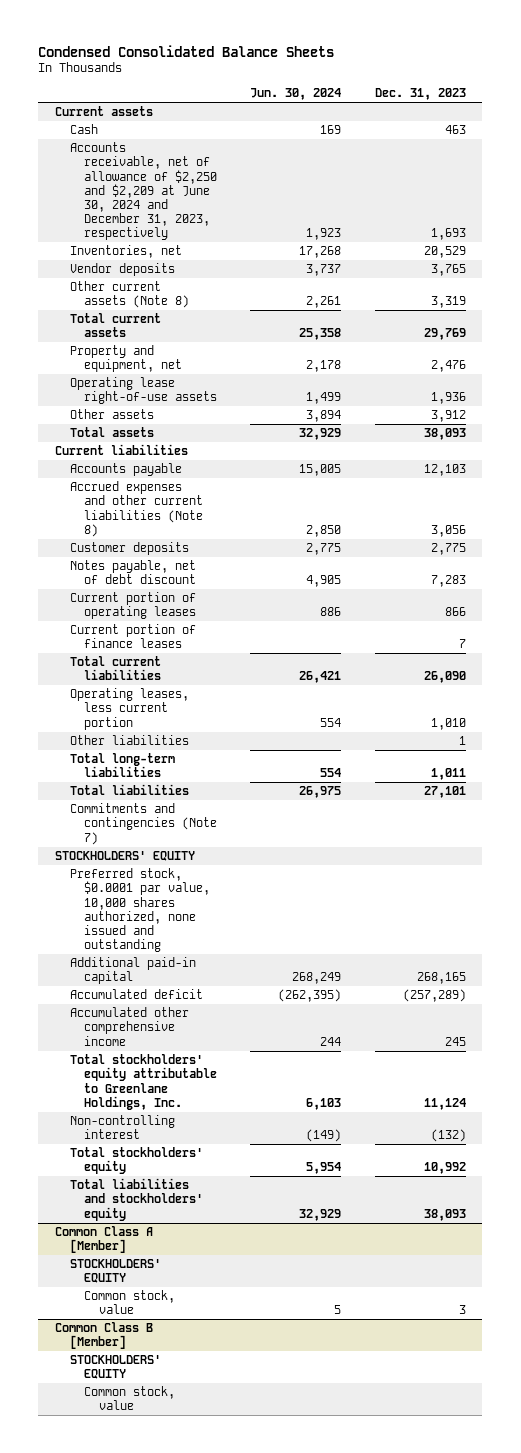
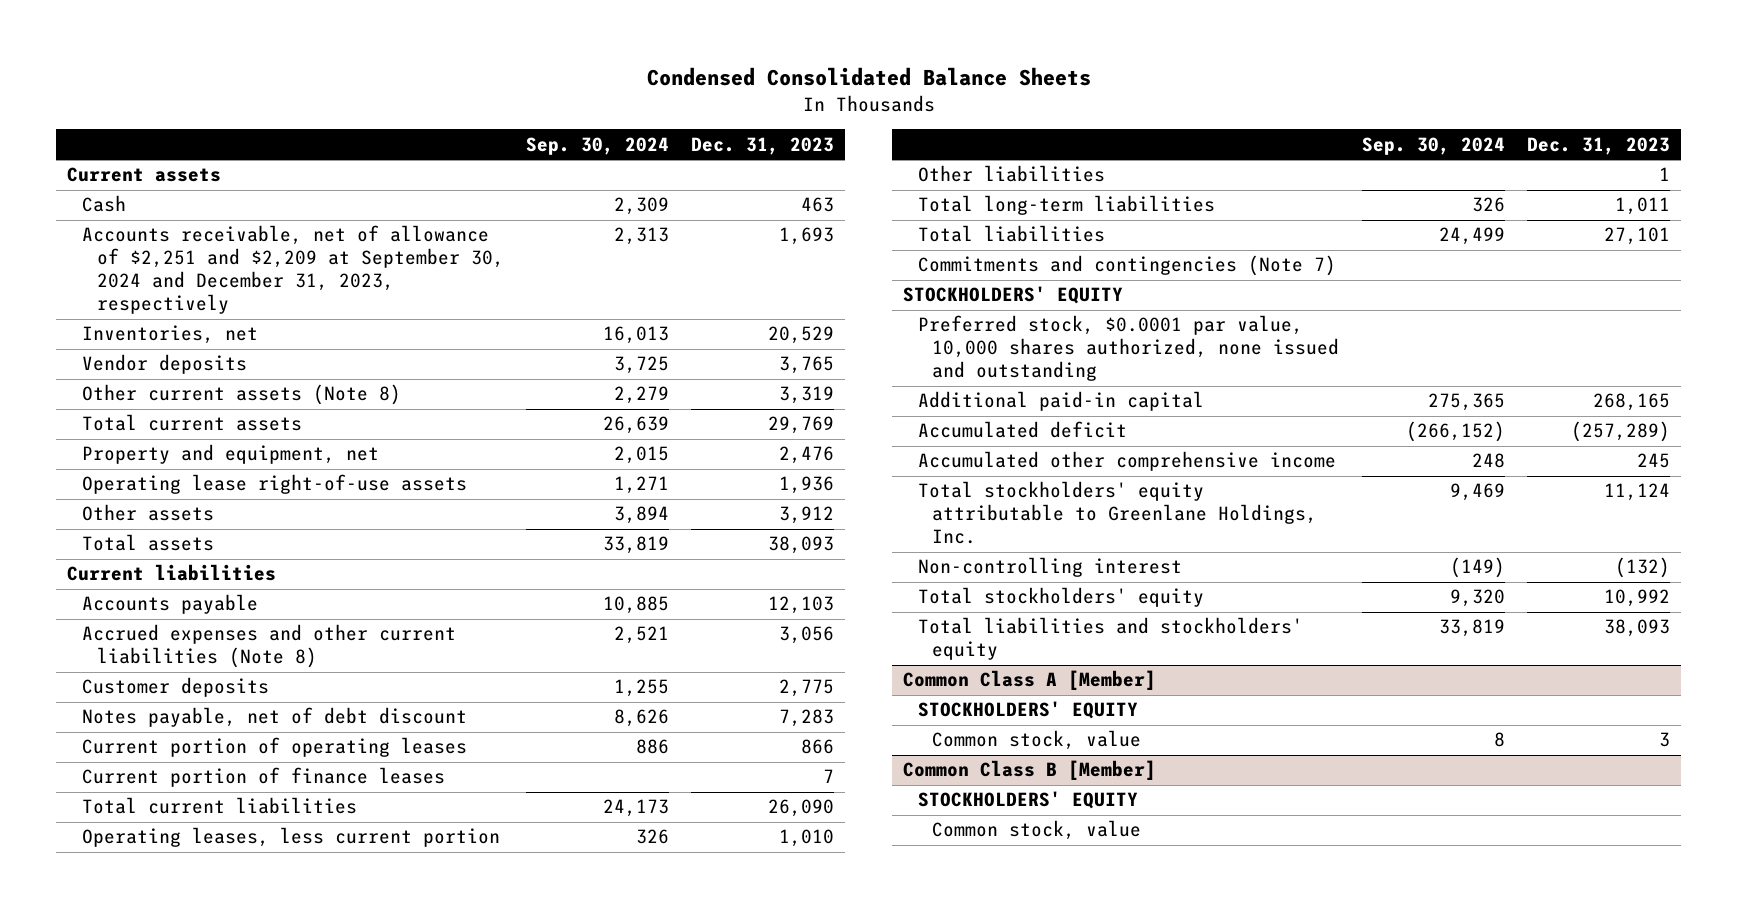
- | Jun. 30, 2024 | Dec. 31, 2023
+ | Sep. 30, 2024 | Dec. 31, 2023
- Accounts receivable, net of allowance of $2,250 and $2,209 at June 30, 2024 and December 31, 2023, respectively | 1,923 | 1,693
+ Accounts receivable, net of allowance of $2,251 and $2,209 at September 30, 2024 and December 31, 2023, respectively | 2,313 | 1,693

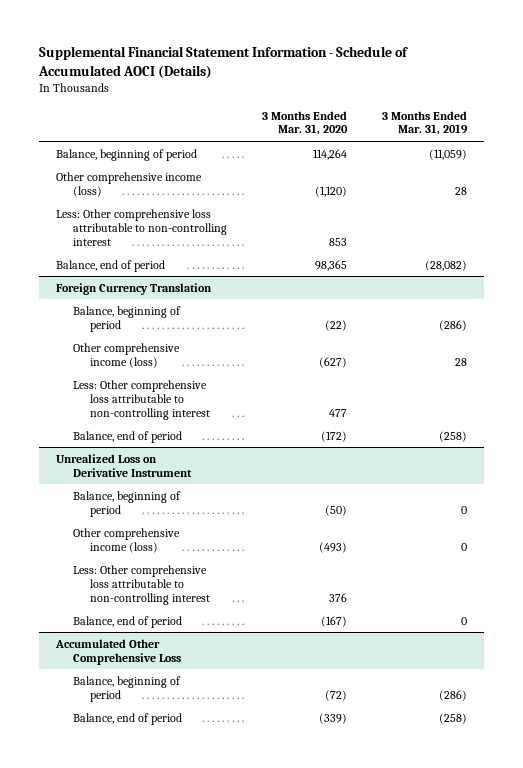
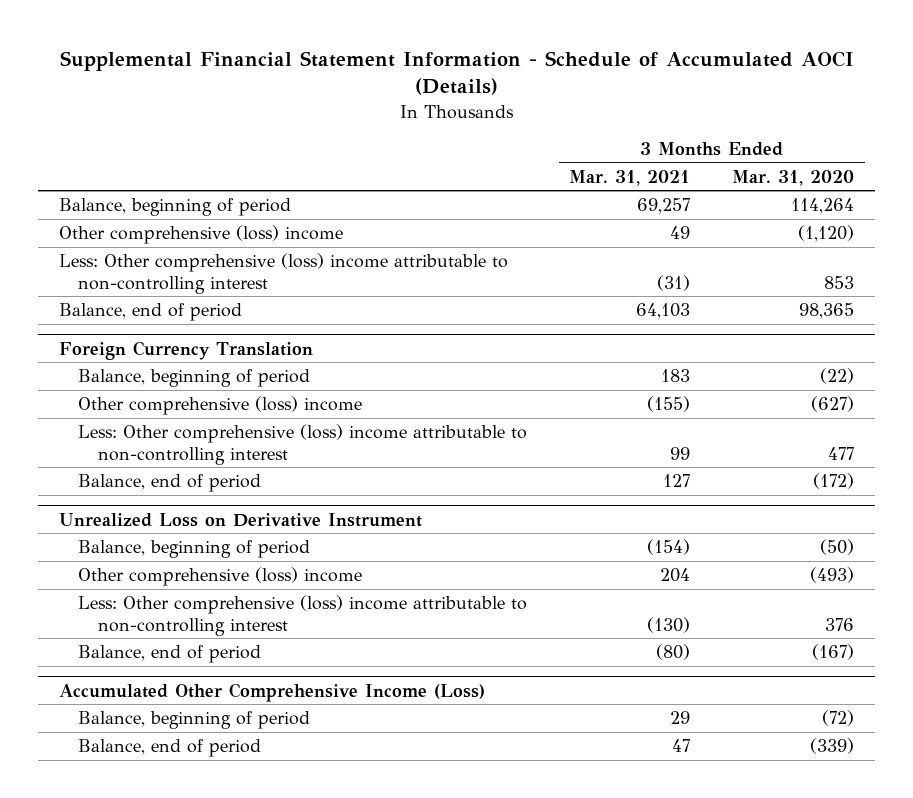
- | 3 Months Ended Mar. 31, 2020 | 3 Months Ended Mar. 31, 2019
+ | 3 Months Ended Mar. 31, 2021 | 3 Months Ended Mar. 31, 2020
- Other comprehensive income (loss) | (1,120) | 28
- Less: Other comprehensive loss attributable to non-controlling interest | 853 |
+ Other comprehensive (loss) income | 49 | (1,120)
+ Less: Other comprehensive (loss) income attributable to non-controlling interest | (31) | 853
@ Foreign Currency Translation
- Other comprehensive income (loss) | (627) | 28
- Less: Other comprehensive loss attributable to non-controlling interest | 477 |
+ Other comprehensive (loss) income | (155) | (627)
+ Less: Other comprehensive (loss) income attributable to non-controlling interest | 99 | 477
@ Unrealized Loss on Derivative Instrument
- Other comprehensive income (loss) | (493) | 0
- Less: Other comprehensive loss attributable to non-controlling interest | 376 |
+ Other comprehensive (loss) income | 204 | (493)
+ Less: Other comprehensive (loss) income attributable to non-controlling interest | (130) | 376
- Accumulated Other Comprehensive Loss
+ Accumulated Other Comprehensive Income (Loss)

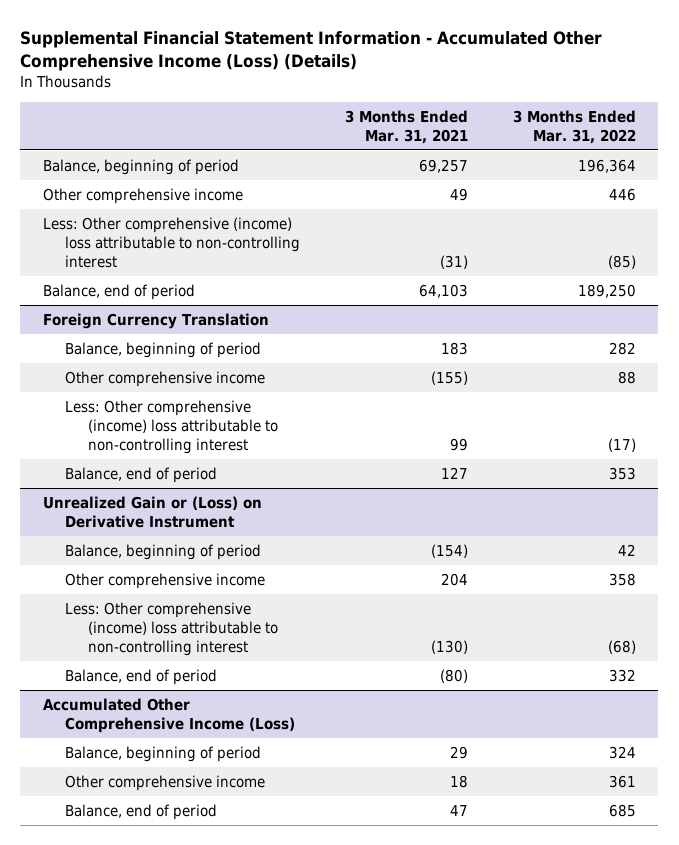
- Supplemental Financial Statement Information - Schedule of Accumulated AOCI (Details)
+ Supplemental Financial Statement Information - Accumulated Other Comprehensive Income (Loss) (Details)
- | 3 Months Ended Mar. 31, 2021 | 3 Months Ended Mar. 31, 2020
+ | 3 Months Ended Mar. 31, 2021 | 3 Months Ended Mar. 31, 2022
- Other comprehensive (loss) income | 49 | (1,120)
- Less: Other comprehensive (loss) income attributable to non-controlling interest | (31) | 853
+ Other comprehensive income | 49 | 446
+ Less: Other comprehensive (income) loss attributable to non-controlling interest | (31) | (85)
@ Foreign Currency Translation
- Other comprehensive (loss) income | (155) | (627)
- Less: Other comprehensive (loss) income attributable to non-controlling interest | 99 | 477
+ Other comprehensive income | (155) | 88
+ Less: Other comprehensive (income) loss attributable to non-controlling interest | 99 | (17)
- Unrealized Loss on Derivative Instrument
+ Unrealized Gain or (Loss) on Derivative Instrument
- Other comprehensive (loss) income | 204 | (493)
- Less: Other comprehensive (loss) income attributable to non-controlling interest | (130) | 376
+ Other comprehensive income | 204 | 358
+ Less: Other comprehensive (income) loss attributable to non-controlling interest | (130) | (68)
@ Accumulated Other Comprehensive Income (Loss)
+ Other comprehensive income | 18 | 361

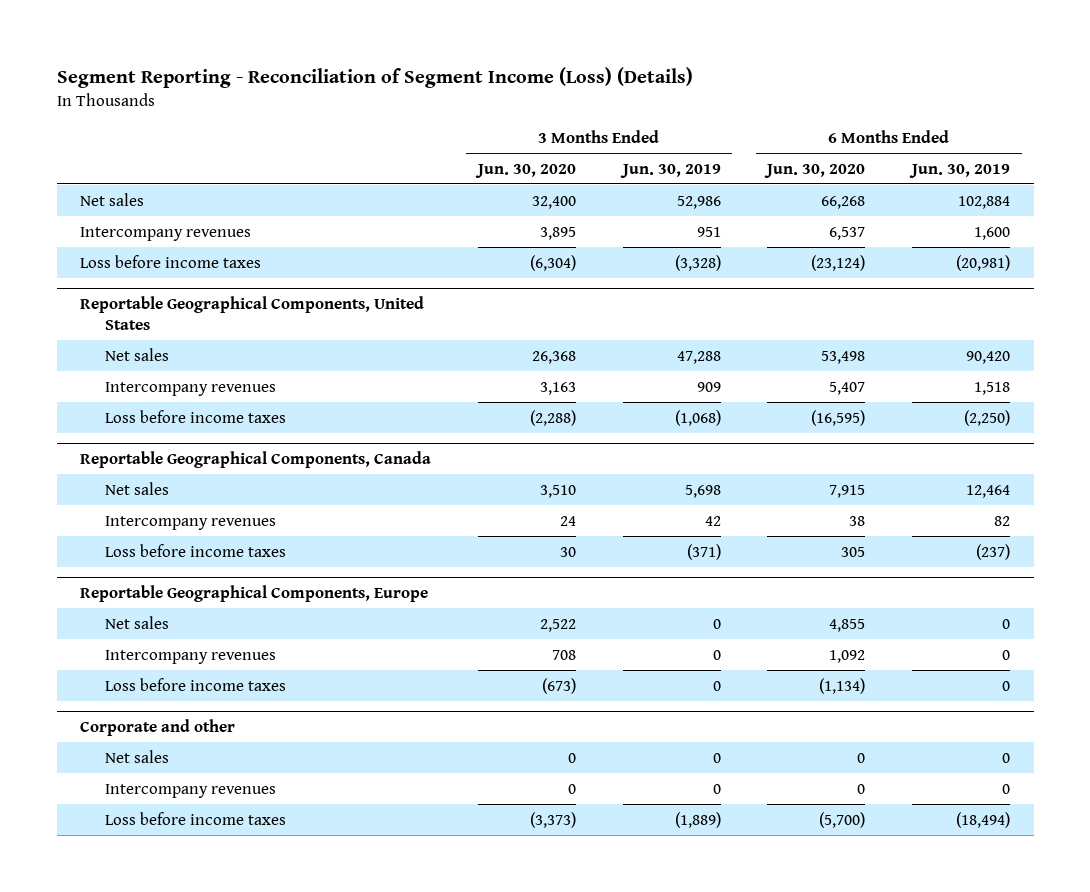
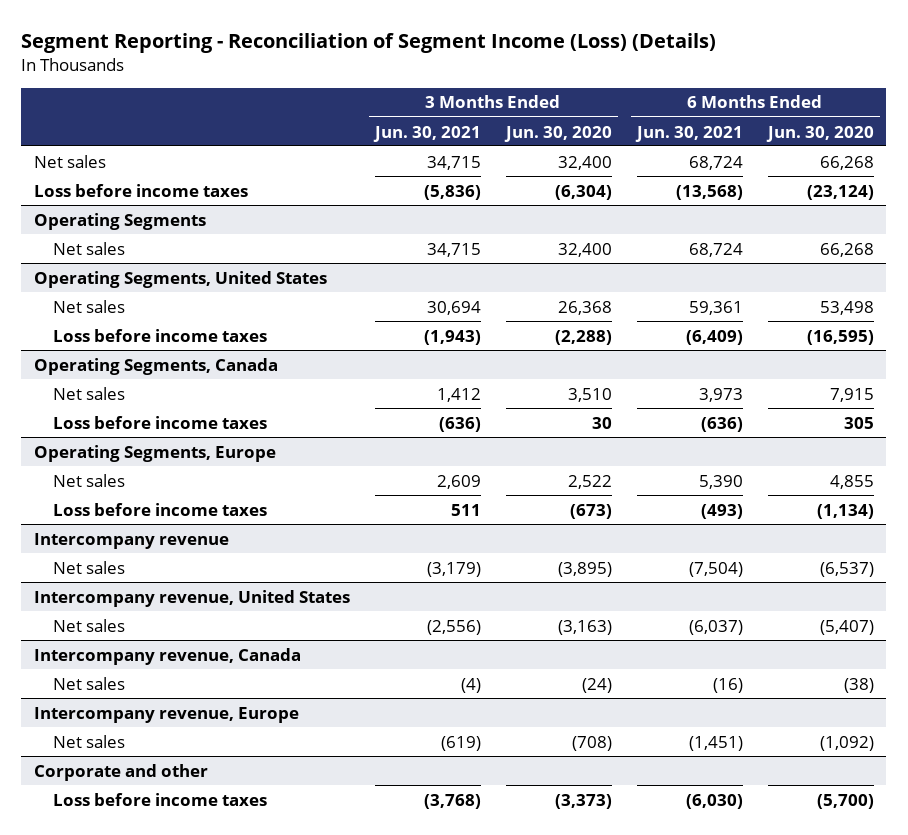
- | 3 Months Ended Jun. 30, 2020 | 3 Months Ended Jun. 30, 2019 | 6 Months Ended Jun. 30, 2020 | 6 Months Ended Jun. 30, 2019
+ | 3 Months Ended Jun. 30, 2021 | 3 Months Ended Jun. 30, 2020 | 6 Months Ended Jun. 30, 2021 | 6 Months Ended Jun. 30, 2020
- Intercompany revenues | 3,895 | 951 | 6,537 | 1,600
- Reportable Geographical Components, United States
+ Operating Segments
+ Net sales | 34,715 | 32,400 | 68,724 | 66,268
+ Operating Segments, United States
- Intercompany revenues | 3,163 | 909 | 5,407 | 1,518
- Reportable Geographical Components, Canada
+ Operating Segments, Canada
- Intercompany revenues | 24 | 42 | 38 | 82
- Reportable Geographical Components, Europe
+ Operating Segments, Europe
- Intercompany revenues | 708 | 0 | 1,092 | 0
+ Intercompany revenue
+ Net sales | (3,179) | (3,895) | (7,504) | (6,537)
+ Intercompany revenue, United States
+ Net sales | (2,556) | (3,163) | (6,037) | (5,407)
+ Intercompany revenue, Canada
+ Net sales | (4) | (24) | (16) | (38)
+ Intercompany revenue, Europe
+ Net sales | (619) | (708) | (1,451) | (1,092)
@ Corporate and other
- Net sales | 0 | 0 | 0 | 0
- Intercompany revenues | 0 | 0 | 0 | 0

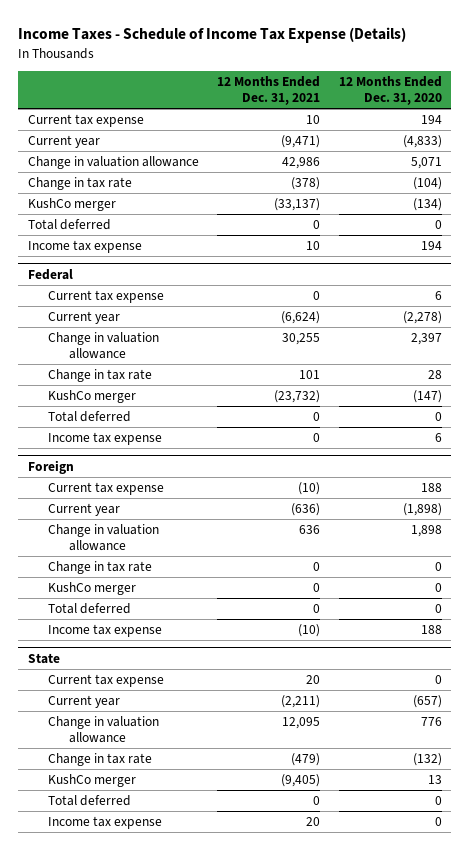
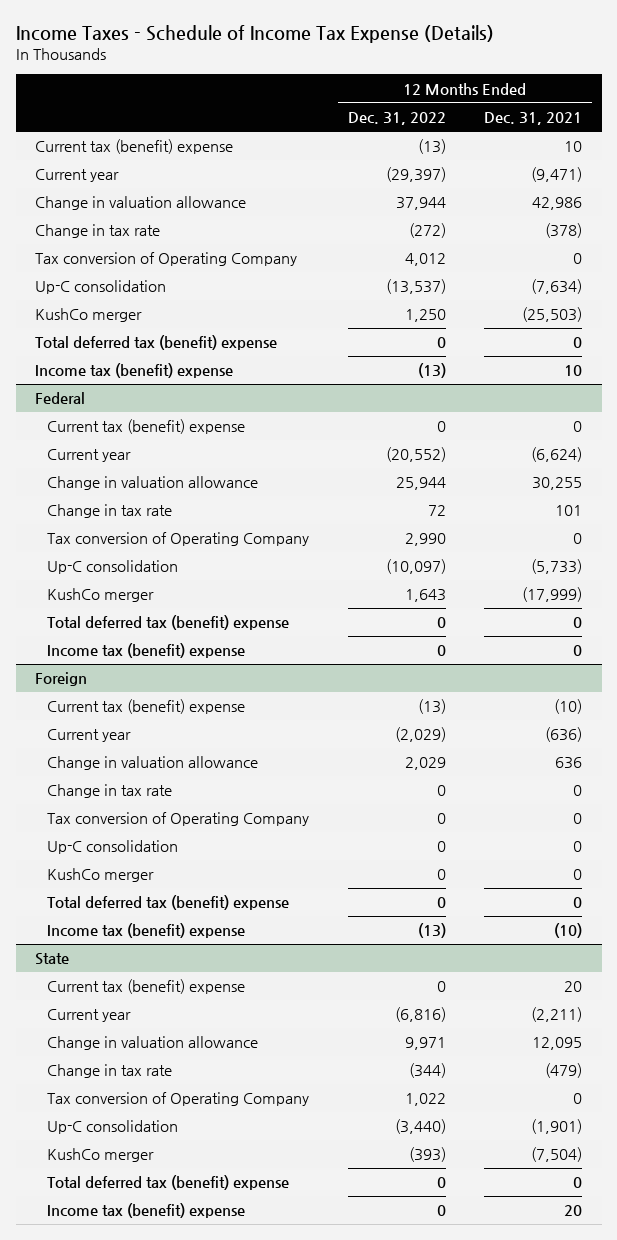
- | 12 Months Ended Dec. 31, 2021 | 12 Months Ended Dec. 31, 2020
+ | 12 Months Ended Dec. 31, 2022 | 12 Months Ended Dec. 31, 2021
- Current tax expense | 10 | 194
+ Current tax (benefit) expense | (13) | 10
- KushCo merger | (33,137) | (134)
- Total deferred | 0 | 0
- Income tax expense | 10 | 194
+ Tax conversion of Operating Company | 4,012 | 0
+ Up-C consolidation | (13,537) | (7,634)
+ KushCo merger | 1,250 | (25,503)
+ Total deferred tax (benefit) expense | 0 | 0
+ Income tax (benefit) expense | (13) | 10
@ Federal
- Current tax expense | 0 | 6
+ Current tax (benefit) expense | 0 | 0
- KushCo merger | (23,732) | (147)
- Total deferred | 0 | 0
- Income tax expense | 0 | 6
+ Tax conversion of Operating Company | 2,990 | 0
+ Up-C consolidation | (10,097) | (5,733)
+ KushCo merger | 1,643 | (17,999)
+ Total deferred tax (benefit) expense | 0 | 0
+ Income tax (benefit) expense | 0 | 0
@ Foreign
- Current tax expense | (10) | 188
+ Current tax (benefit) expense | (13) | (10)
+ Tax conversion of Operating Company | 0 | 0
+ Up-C consolidation | 0 | 0
- Total deferred | 0 | 0
- Income tax expense | (10) | 188
+ Total deferred tax (benefit) expense | 0 | 0
+ Income tax (benefit) expense | (13) | (10)
@ State
- Current tax expense | 20 | 0
+ Current tax (benefit) expense | 0 | 20
- KushCo merger | (9,405) | 13
- Total deferred | 0 | 0
- Income tax expense | 20 | 0
+ Tax conversion of Operating Company | 1,022 | 0
+ Up-C consolidation | (3,440) | (1,901)
+ KushCo merger | (393) | (7,504)
+ Total deferred tax (benefit) expense | 0 | 0
+ Income tax (benefit) expense | 0 | 20

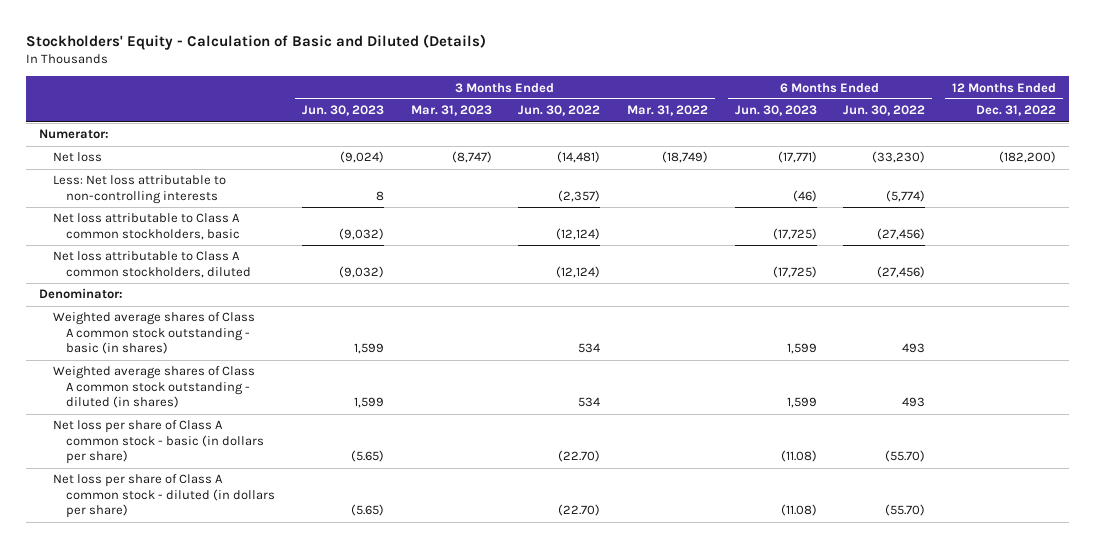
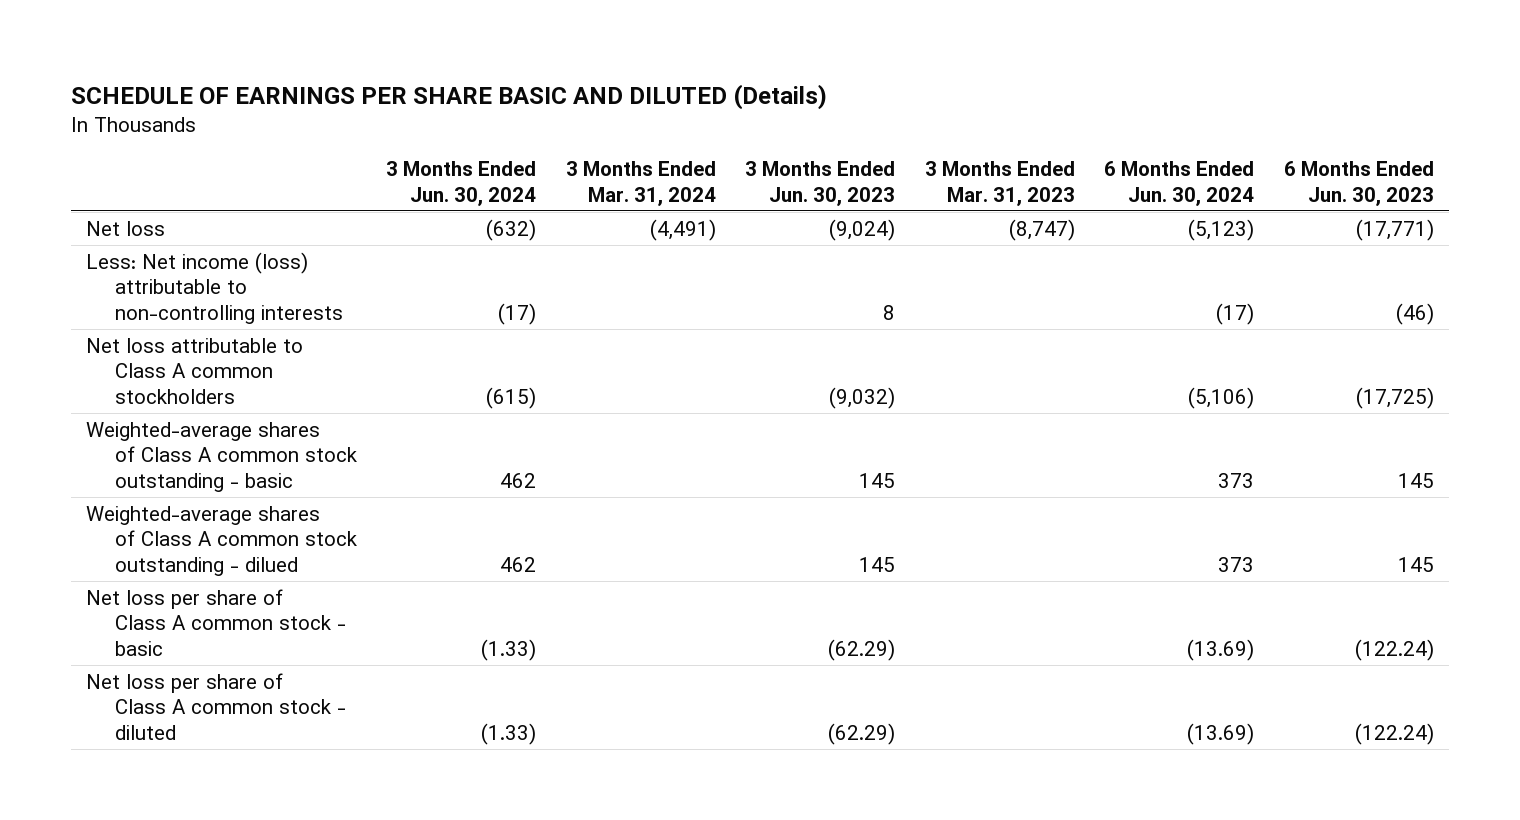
- Stockholders' Equity - Calculation of Basic and Diluted (Details)
+ SCHEDULE OF EARNINGS PER SHARE BASIC AND DILUTED (Details)
- | 3 Months Ended Jun. 30, 2023 | 3 Months Ended Mar. 31, 2023 | 3 Months Ended Jun. 30, 2022 | 3 Months Ended Mar. 31, 2022 | 6 Months Ended Jun. 30, 2023 | 6 Months Ended Jun. 30, 2022 | 12 Months Ended Dec. 31, 2022
+ | 3 Months Ended Jun. 30, 2024 | 3 Months Ended Mar. 31, 2024 | 3 Months Ended Jun. 30, 2023 | 3 Months Ended Mar. 31, 2023 | 6 Months Ended Jun. 30, 2024 | 6 Months Ended Jun. 30, 2023
- Numerator:
- Less: Net loss attributable to non-controlling interests | 8 | | (2,357) | | (46) | (5,774) |
- Net loss attributable to Class A common stockholders, basic | (9,032) | | (12,124) | | (17,725) | (27,456) |
- Net loss attributable to Class A common stockholders, diluted | (9,032) | | (12,124) | | (17,725) | (27,456) |
- Denominator:
- Weighted average shares of Class A common stock outstanding - basic (in shares) | 1,599 | | 534 | | 1,599 | 493 |
- Weighted average shares of Class A common stock outstanding - diluted (in shares) | 1,599 | | 534 | | 1,599 | 493 |
- Net loss per share of Class A common stock - basic (in dollars per share) | (5.65) | | (22.70) | | (11.08) | (55.70) |
- Net loss per share of Class A common stock - diluted (in dollars per share) | (5.65) | | (22.70) | | (11.08) | (55.70) |
+ Less: Net income (loss) attributable to non-controlling interests | (17) | | 8 | | (17) | (46)
+ Net loss attributable to Class A common stockholders | (615) | | (9,032) | | (5,106) | (17,725)
+ Weighted-average shares of Class A common stock outstanding - basic | 462 | | 145 | | 373 | 145
+ Weighted-average shares of Class A common stock outstanding - dilued | 462 | | 145 | | 373 | 145
+ Net loss per share of Class A common stock - basic | (1.33) | | (62.29) | | (13.69) | (122.24)
+ Net loss per share of Class A common stock - diluted | (1.33) | | (62.29) | | (13.69) | (122.24)

